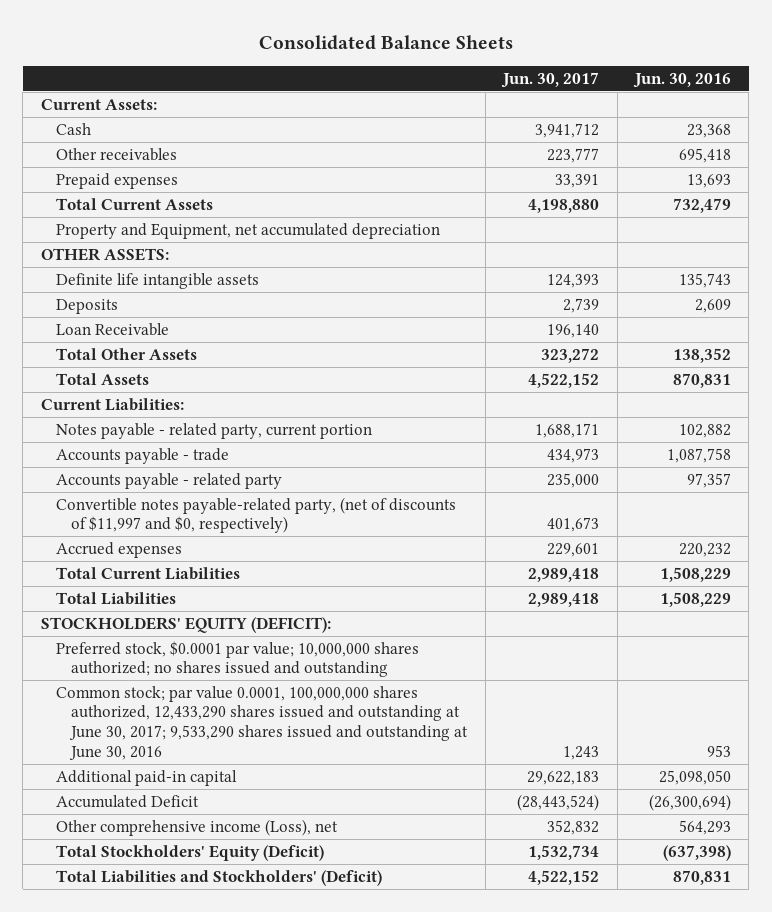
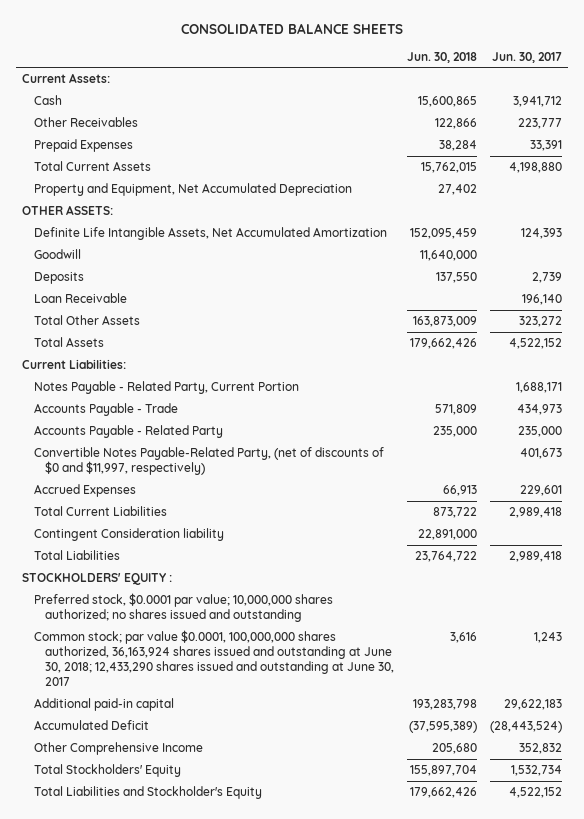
- Consolidated Balance Sheets
+ CONSOLIDATED BALANCE SHEETS
- | Jun. 30, 2017 | Jun. 30, 2016
+ | Jun. 30, 2018 | Jun. 30, 2017
- Other receivables | 223,777 | 695,418
- Prepaid expenses | 33,391 | 13,693
+ Other Receivables | 122,866 | 223,777
+ Prepaid Expenses | 38,284 | 33,391
- Property and Equipment, net accumulated depreciation
+ Property and Equipment, Net Accumulated Depreciation | 27,402 |
- Definite life intangible assets | 124,393 | 135,743
+ Definite Life Intangible Assets, Net Accumulated Amortization | 152,095,459 | 124,393
+ Goodwill | 11,640,000 |
- Notes payable - related party, current portion | 1,688,171 | 102,882
- Accounts payable - trade | 434,973 | 1,087,758
- Accounts payable - related party | 235,000 | 97,357
- Convertible notes payable-related party, (net of discounts of $11,997 and $0, respectively) | 401,673 |
- Accrued expenses | 229,601 | 220,232
+ Notes Payable - Related Party, Current Portion | | 1,688,171
+ Accounts Payable - Trade | 571,809 | 434,973
+ Accounts Payable - Related Party | 235,000 | 235,000
+ Convertible Notes Payable-Related Party, (net of discounts of $0 and $11,997, respectively) | | 401,673
+ Accrued Expenses | 66,913 | 229,601
+ Contingent Consideration liability | 22,891,000 |
- STOCKHOLDERS' EQUITY (DEFICIT):
+ STOCKHOLDERS' EQUITY :
- Common stock; par value 0.0001, 100,000,000 shares authorized, 12,433,290 shares issued and outstanding at June 30, 2017; 9,533,290 shares issued and outstanding at June 30, 2016 | 1,243 | 953
+ Common stock; par value $0.0001, 100,000,000 shares authorized, 36,163,924 shares issued and outstanding at June 30, 2018; 12,433,290 shares issued and outstanding at June 30, 2017 | 3,616 | 1,243
- Other comprehensive income (Loss), net | 352,832 | 564,293
- Total Stockholders' Equity (Deficit) | 1,532,734 | (637,398)
- Total Liabilities and Stockholders' (Deficit) | 4,522,152 | 870,831
+ Other Comprehensive Income | 205,680 | 352,832
+ Total Stockholders' Equity | 155,897,704 | 1,532,734
+ Total Liabilities and Stockholder's Equity | 179,662,426 | 4,522,152

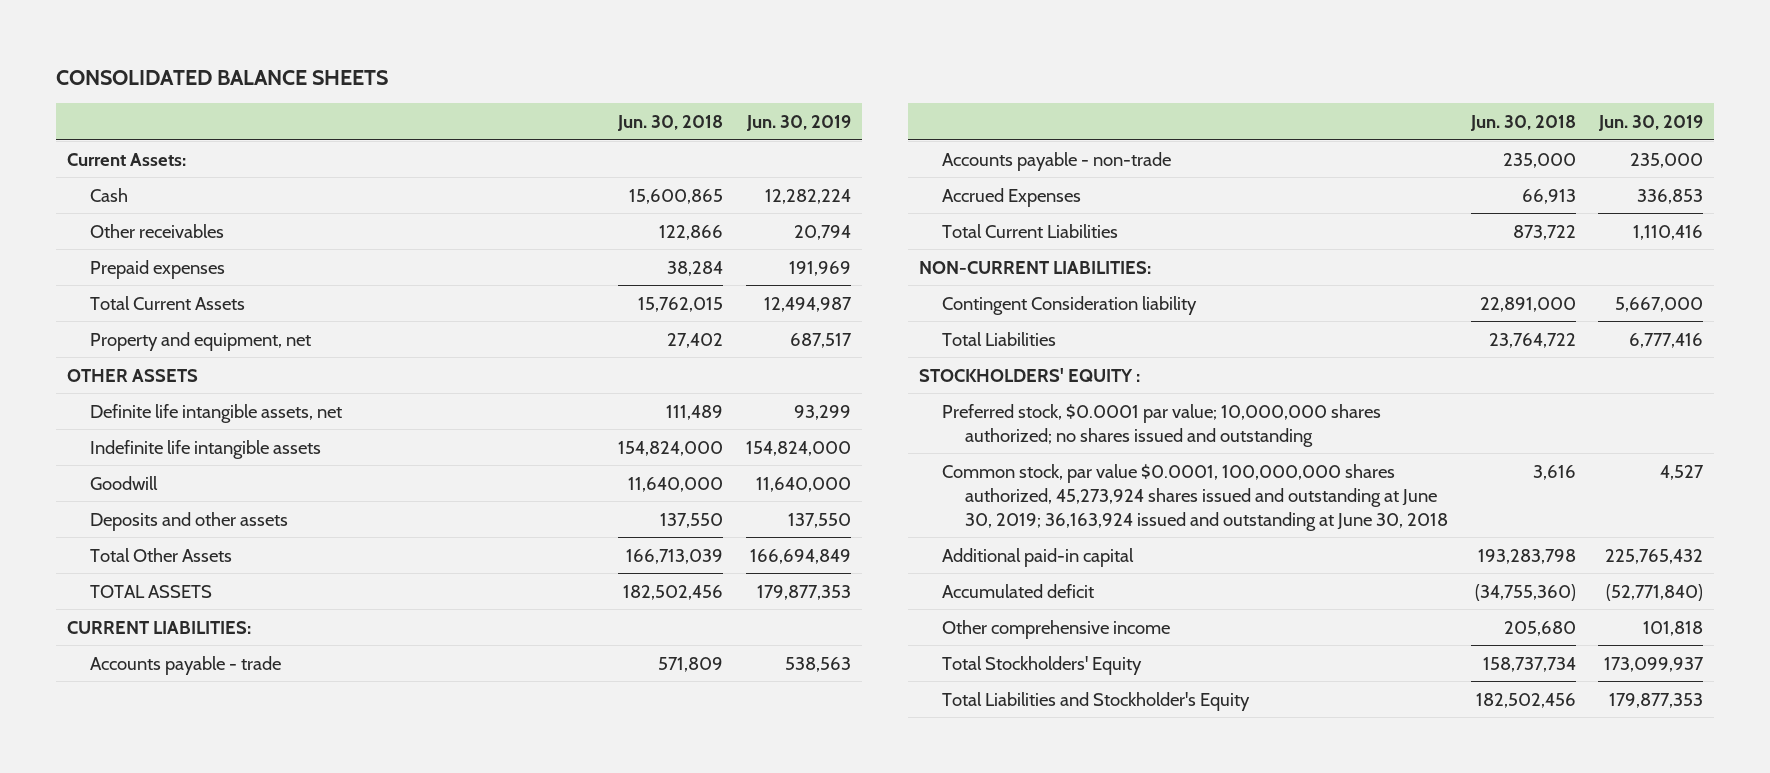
- | Jun. 30, 2018 | Jun. 30, 2017
+ | Jun. 30, 2018 | Jun. 30, 2019
- Other Receivables | 122,866 | 223,777
- Prepaid Expenses | 38,284 | 33,391
+ Other receivables | 122,866 | 20,794
+ Prepaid expenses | 38,284 | 191,969
- Property and Equipment, Net Accumulated Depreciation | 27,402 |
- OTHER ASSETS:
- Definite Life Intangible Assets, Net Accumulated Amortization | 152,095,459 | 124,393
+ Property and equipment, net | 27,402 | 687,517
+ OTHER ASSETS
+ Definite life intangible assets, net | 111,489 | 93,299
+ Indefinite life intangible assets | 154,824,000 | 154,824,000
- Deposits | 137,550 | 2,739
- Loan Receivable | | 196,140
- Total Other Assets | 163,873,009 | 323,272
- Total Assets | 179,662,426 | 4,522,152
- Current Liabilities:
- Notes Payable - Related Party, Current Portion | | 1,688,171
- Accounts Payable - Trade | 571,809 | 434,973
- Accounts Payable - Related Party | 235,000 | 235,000
- Convertible Notes Payable-Related Party, (net of discounts of $0 and $11,997, respectively) | | 401,673
+ Deposits and other assets | 137,550 | 137,550
+ Total Other Assets | 166,713,039 | 166,694,849
+ TOTAL ASSETS | 182,502,456 | 179,877,353
+ CURRENT LIABILITIES:
+ Accounts payable - trade | 571,809 | 538,563
+ Accounts payable - non-trade | 235,000 | 235,000
+ NON-CURRENT LIABILITIES:
- Common stock; par value $0.0001, 100,000,000 shares authorized, 36,163,924 shares issued and outstanding at June 30, 2018; 12,433,290 shares issued and outstanding at June 30, 2017 | 3,616 | 1,243
+ Common stock, par value $0.0001, 100,000,000 shares authorized, 45,273,924 shares issued and outstanding at June 30, 2019; 36,163,924 issued and outstanding at June 30, 2018 | 3,616 | 4,527
- Accumulated Deficit | (37,595,389) | (28,443,524)
- Other Comprehensive Income | 205,680 | 352,832
- Total Stockholders' Equity | 155,897,704 | 1,532,734
- Total Liabilities and Stockholder's Equity | 179,662,426 | 4,522,152
+ Accumulated deficit | (34,755,360) | (52,771,840)
+ Other comprehensive income | 205,680 | 101,818
+ Total Stockholders' Equity | 158,737,734 | 173,099,937
+ Total Liabilities and Stockholder's Equity | 182,502,456 | 179,877,353

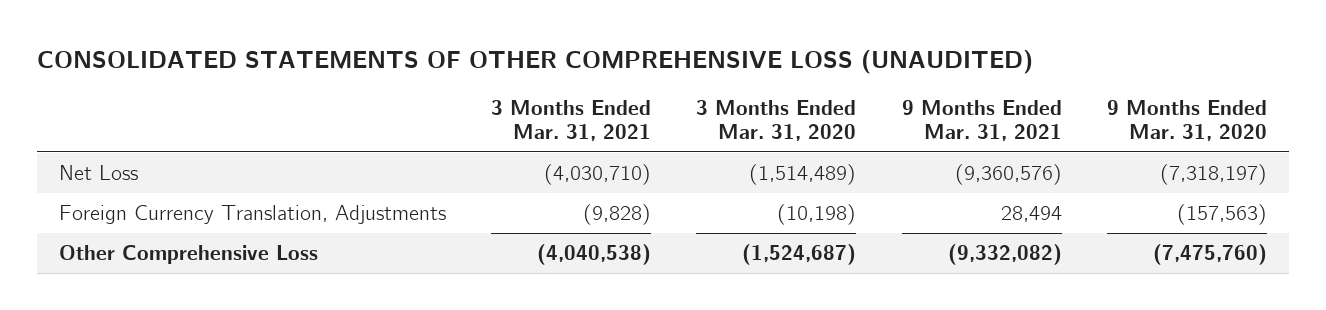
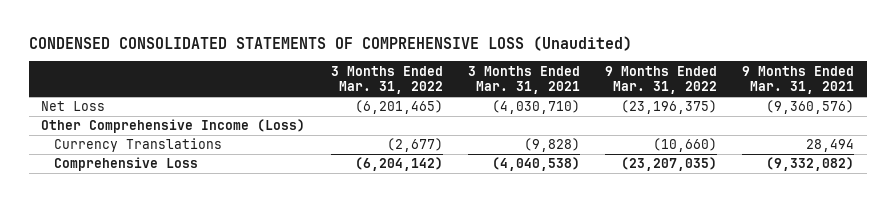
- CONSOLIDATED STATEMENTS OF OTHER COMPREHENSIVE LOSS (UNAUDITED)
+ CONDENSED CONSOLIDATED STATEMENTS OF COMPREHENSIVE LOSS (Unaudited)
- | 3 Months Ended Mar. 31, 2021 | 3 Months Ended Mar. 31, 2020 | 9 Months Ended Mar. 31, 2021 | 9 Months Ended Mar. 31, 2020
+ | 3 Months Ended Mar. 31, 2022 | 3 Months Ended Mar. 31, 2021 | 9 Months Ended Mar. 31, 2022 | 9 Months Ended Mar. 31, 2021
- Foreign Currency Translation, Adjustments | (9,828) | (10,198) | 28,494 | (157,563)
- Other Comprehensive Loss | (4,040,538) | (1,524,687) | (9,332,082) | (7,475,760)
+ Other Comprehensive Income (Loss)
+ Currency Translations | (2,677) | (9,828) | (10,660) | 28,494
+ Comprehensive Loss | (6,204,142) | (4,040,538) | (23,207,035) | (9,332,082)

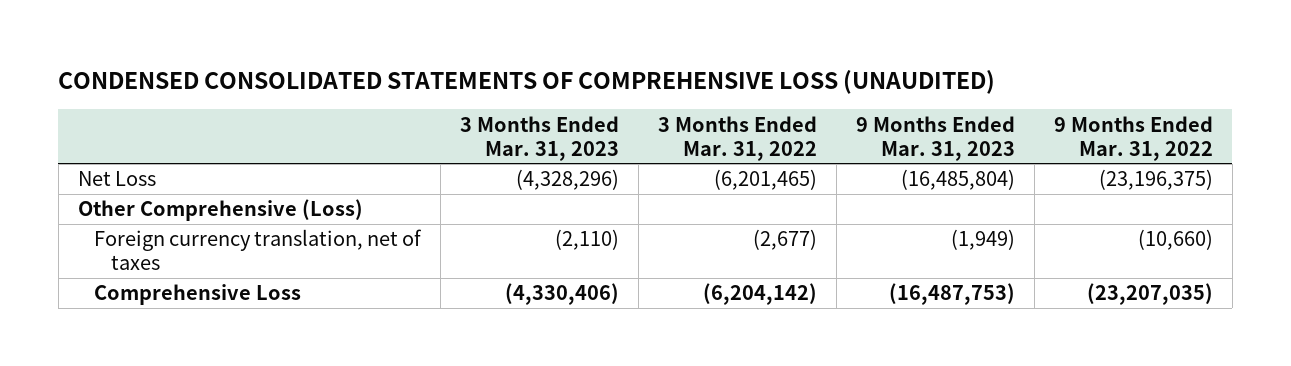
- CONDENSED CONSOLIDATED STATEMENTS OF COMPREHENSIVE LOSS (Unaudited)
+ CONDENSED CONSOLIDATED STATEMENTS OF COMPREHENSIVE LOSS (UNAUDITED)
- | 3 Months Ended Mar. 31, 2022 | 3 Months Ended Mar. 31, 2021 | 9 Months Ended Mar. 31, 2022 | 9 Months Ended Mar. 31, 2021
+ | 3 Months Ended Mar. 31, 2023 | 3 Months Ended Mar. 31, 2022 | 9 Months Ended Mar. 31, 2023 | 9 Months Ended Mar. 31, 2022
- Other Comprehensive Income (Loss)
- Currency Translations | (2,677) | (9,828) | (10,660) | 28,494
+ Other Comprehensive (Loss)
+ Foreign currency translation, net of taxes | (2,110) | (2,677) | (1,949) | (10,660)

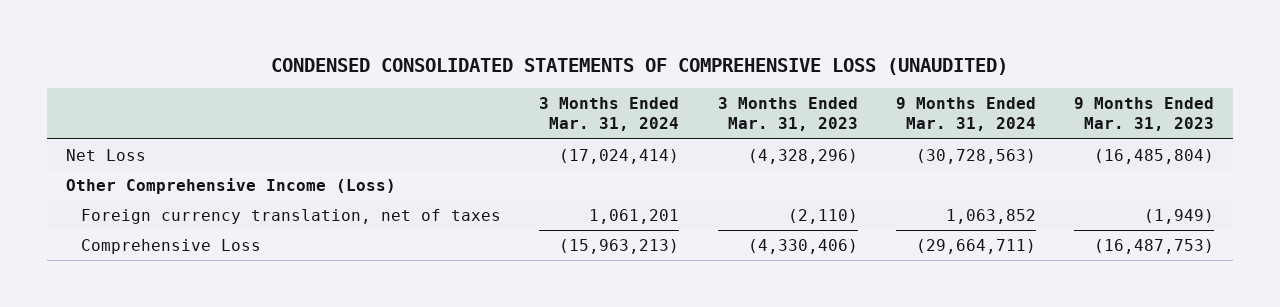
- | 3 Months Ended Mar. 31, 2023 | 3 Months Ended Mar. 31, 2022 | 9 Months Ended Mar. 31, 2023 | 9 Months Ended Mar. 31, 2022
+ | 3 Months Ended Mar. 31, 2024 | 3 Months Ended Mar. 31, 2023 | 9 Months Ended Mar. 31, 2024 | 9 Months Ended Mar. 31, 2023
- Other Comprehensive (Loss)
+ Other Comprehensive Income (Loss)

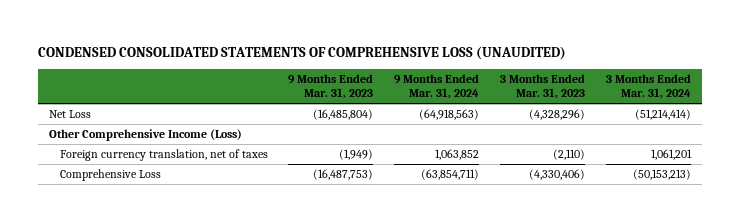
- | 3 Months Ended Mar. 31, 2024 | 3 Months Ended Mar. 31, 2023 | 9 Months Ended Mar. 31, 2024 | 9 Months Ended Mar. 31, 2023
+ | 9 Months Ended Mar. 31, 2023 | 9 Months Ended Mar. 31, 2024 | 3 Months Ended Mar. 31, 2023 | 3 Months Ended Mar. 31, 2024
- Net Loss | (17,024,414) | (4,328,296) | (30,728,563) | (16,485,804)
+ Net Loss | (16,485,804) | (64,918,563) | (4,328,296) | (51,214,414)
- Comprehensive Loss | (15,963,213) | (4,330,406) | (29,664,711) | (16,487,753)
+ Comprehensive Loss | (16,487,753) | (63,854,711) | (4,330,406) | (50,153,213)

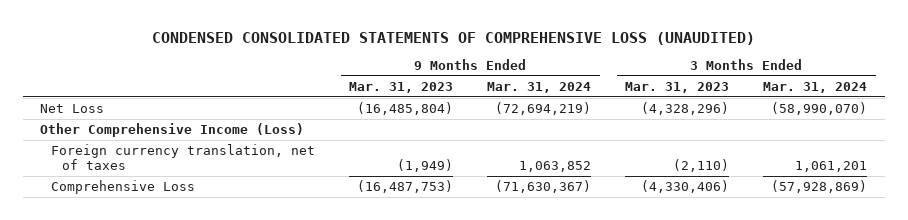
- Net Loss | (16,485,804) | (64,918,563) | (4,328,296) | (51,214,414)
+ Net Loss | (16,485,804) | (72,694,219) | (4,328,296) | (58,990,070)
- Comprehensive Loss | (16,487,753) | (63,854,711) | (4,330,406) | (50,153,213)
+ Comprehensive Loss | (16,487,753) | (71,630,367) | (4,330,406) | (57,928,869)

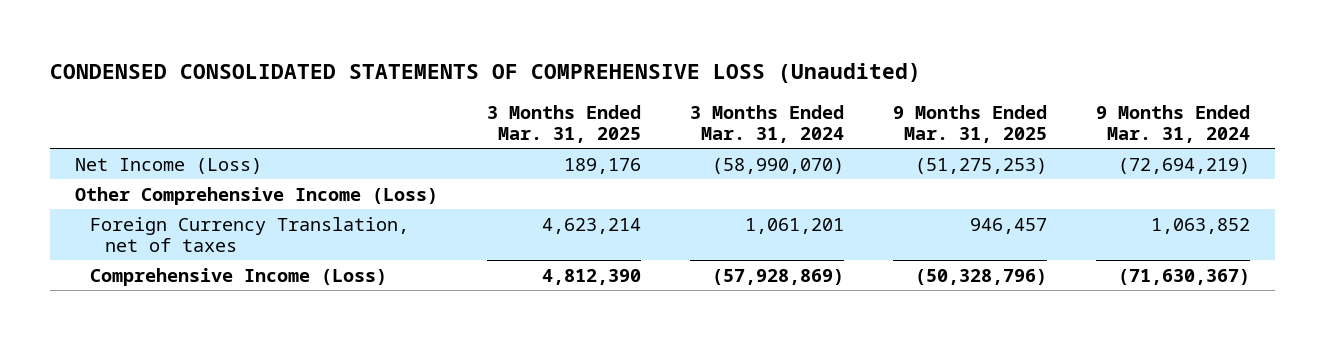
- CONDENSED CONSOLIDATED STATEMENTS OF COMPREHENSIVE LOSS (UNAUDITED)
+ CONDENSED CONSOLIDATED STATEMENTS OF COMPREHENSIVE LOSS (Unaudited)
- | 9 Months Ended Mar. 31, 2023 | 9 Months Ended Mar. 31, 2024 | 3 Months Ended Mar. 31, 2023 | 3 Months Ended Mar. 31, 2024
+ | 3 Months Ended Mar. 31, 2025 | 3 Months Ended Mar. 31, 2024 | 9 Months Ended Mar. 31, 2025 | 9 Months Ended Mar. 31, 2024
- Net Loss | (16,485,804) | (72,694,219) | (4,328,296) | (58,990,070)
+ Net Income (Loss) | 189,176 | (58,990,070) | (51,275,253) | (72,694,219)
- Foreign currency translation, net of taxes | (1,949) | 1,063,852 | (2,110) | 1,061,201
- Comprehensive Loss | (16,487,753) | (71,630,367) | (4,330,406) | (57,928,869)
+ Foreign Currency Translation, net of taxes | 4,623,214 | 1,061,201 | 946,457 | 1,063,852
+ Comprehensive Income (Loss) | 4,812,390 | (57,928,869) | (50,328,796) | (71,630,367)

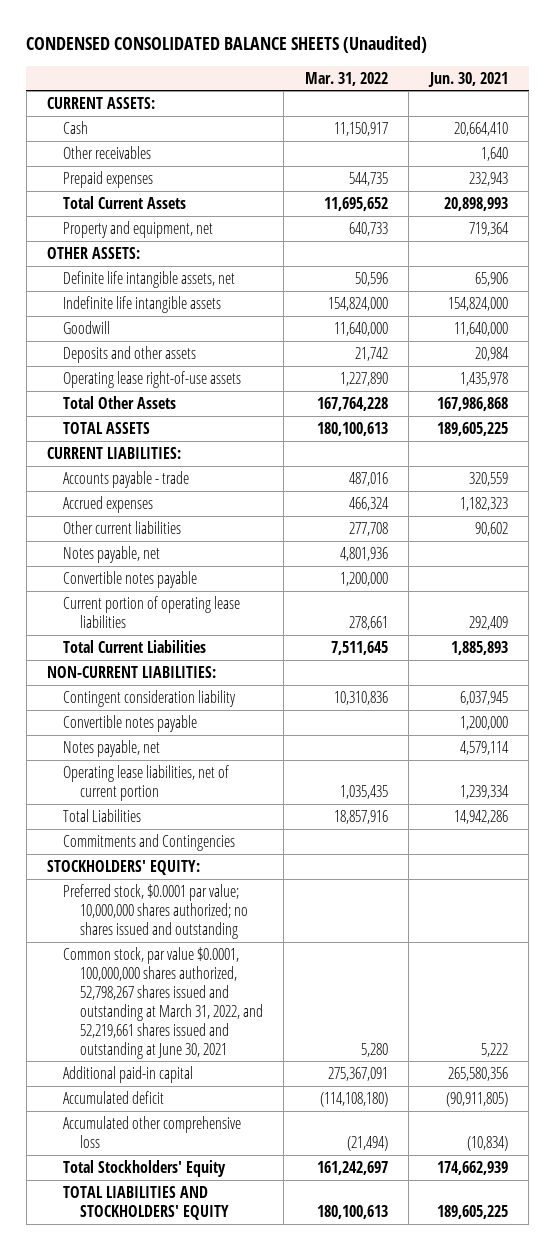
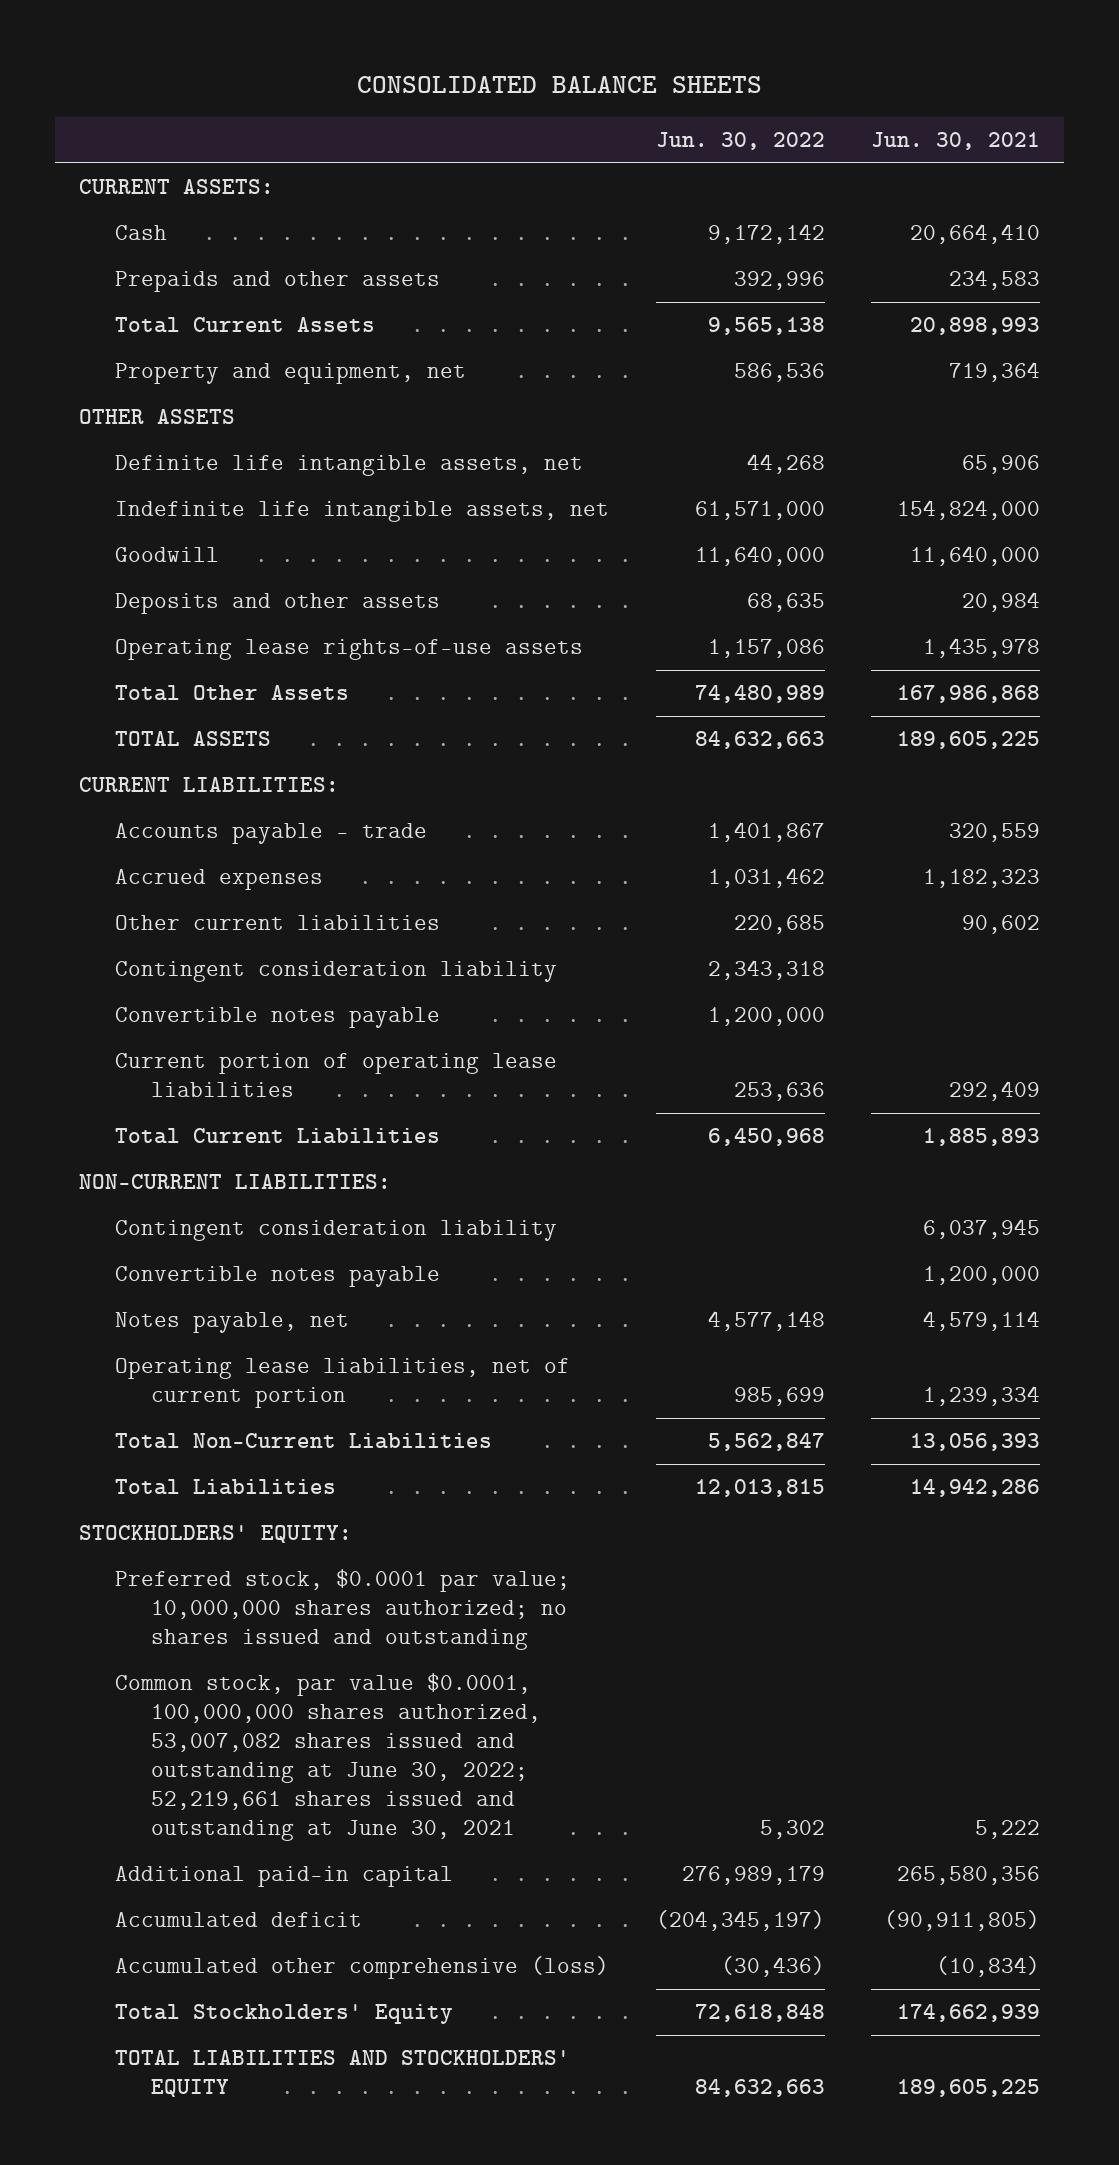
- CONDENSED CONSOLIDATED BALANCE SHEETS (Unaudited)
+ CONSOLIDATED BALANCE SHEETS
- | Mar. 31, 2022 | Jun. 30, 2021
+ | Jun. 30, 2022 | Jun. 30, 2021
- Other receivables | | 1,640
- Prepaid expenses | 544,735 | 232,943
+ Prepaids and other assets | 392,996 | 234,583
- OTHER ASSETS:
+ OTHER ASSETS
- Indefinite life intangible assets | 154,824,000 | 154,824,000
+ Indefinite life intangible assets, net | 61,571,000 | 154,824,000
- Operating lease right-of-use assets | 1,227,890 | 1,435,978
+ Operating lease rights-of-use assets | 1,157,086 | 1,435,978
- Notes payable, net | 4,801,936 |
+ Contingent consideration liability | 2,343,318 |
+ Total Non-Current Liabilities | 5,562,847 | 13,056,393
- Commitments and Contingencies
- Common stock, par value $0.0001, 100,000,000 shares authorized, 52,798,267 shares issued and outstanding at March 31, 2022, and 52,219,661 shares issued and outstanding at June 30, 2021 | 5,280 | 5,222
+ Common stock, par value $0.0001, 100,000,000 shares authorized, 53,007,082 shares issued and outstanding at June 30, 2022; 52,219,661 shares issued and outstanding at June 30, 2021 | 5,302 | 5,222
- Accumulated other comprehensive loss | (21,494) | (10,834)
+ Accumulated other comprehensive (loss) | (30,436) | (10,834)

